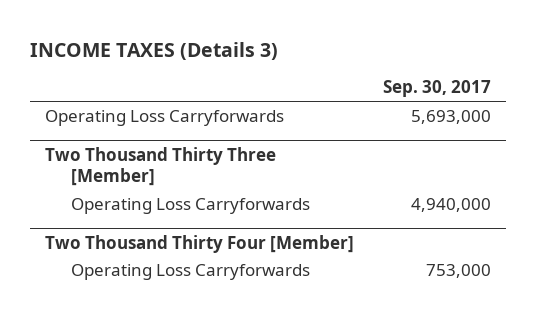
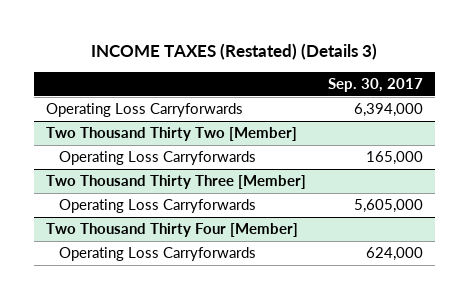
- INCOME TAXES (Details 3)
+ INCOME TAXES (Restated) (Details 3)
- Operating Loss Carryforwards | 5,693,000
+ Operating Loss Carryforwards | 6,394,000
+ Two Thousand Thirty Two [Member]
+ Operating Loss Carryforwards | 165,000
@ Two Thousand Thirty Three [Member]
- Operating Loss Carryforwards | 4,940,000
+ Operating Loss Carryforwards | 5,605,000
@ Two Thousand Thirty Four [Member]
- Operating Loss Carryforwards | 753,000
+ Operating Loss Carryforwards | 624,000

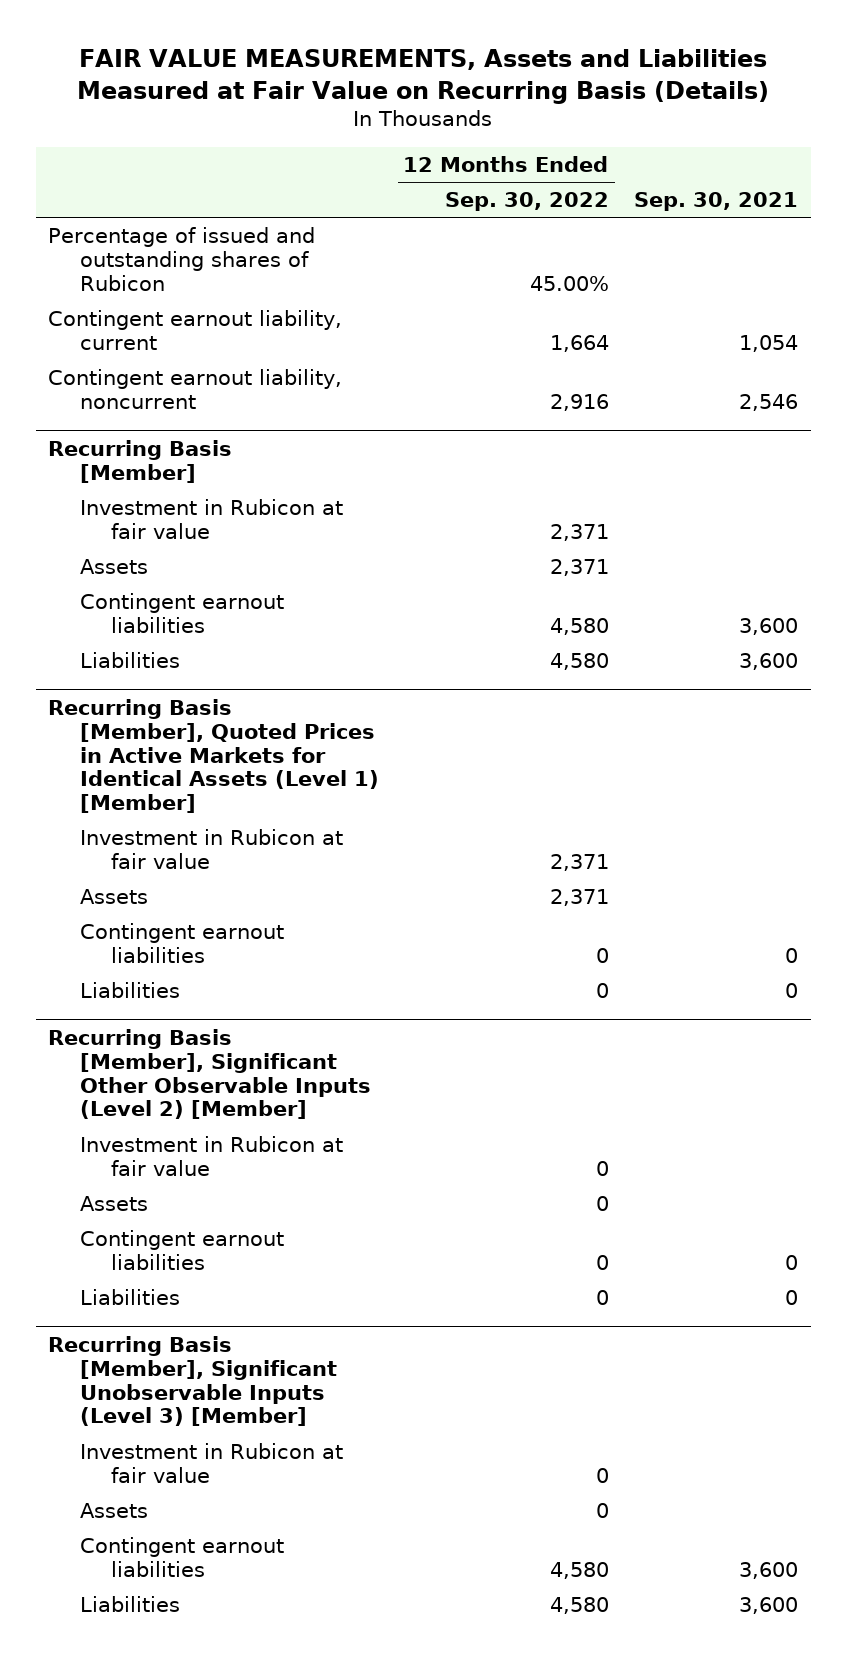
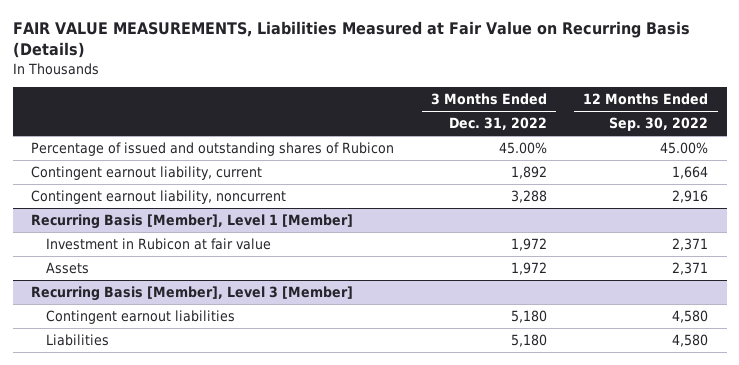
- FAIR VALUE MEASUREMENTS, Assets and Liabilities Measured at Fair Value on Recurring Basis (Details)
+ FAIR VALUE MEASUREMENTS, Liabilities Measured at Fair Value on Recurring Basis (Details)
- | 12 Months Ended Sep. 30, 2022 | Sep. 30, 2021
+ | 3 Months Ended Dec. 31, 2022 | 12 Months Ended Sep. 30, 2022
- Recurring Basis [Member]
- Investment in Rubicon at fair value | 2,371 |
- Assets | 2,371 |
- Contingent earnout liabilities | 4,580 | 3,600
- Liabilities | 4,580 | 3,600
- Recurring Basis [Member], Quoted Prices in Active Markets for Identical Assets (Level 1) [Member]
+ Recurring Basis [Member], Level 1 [Member]
- Contingent earnout liabilities | 0 | 0
- Liabilities | 0 | 0
- Recurring Basis [Member], Significant Other Observable Inputs (Level 2) [Member]
- Investment in Rubicon at fair value | 0 |
- Assets | 0 |
- Contingent earnout liabilities | 0 | 0
- Liabilities | 0 | 0
- Recurring Basis [Member], Significant Unobservable Inputs (Level 3) [Member]
- Investment in Rubicon at fair value | 0 |
- Assets | 0 |
+ Recurring Basis [Member], Level 3 [Member]

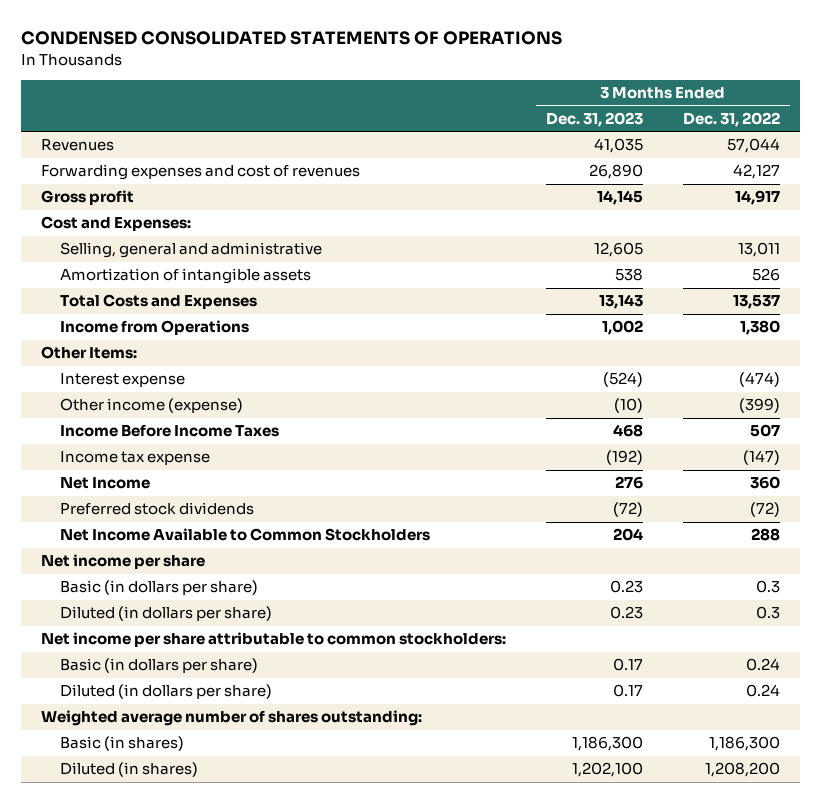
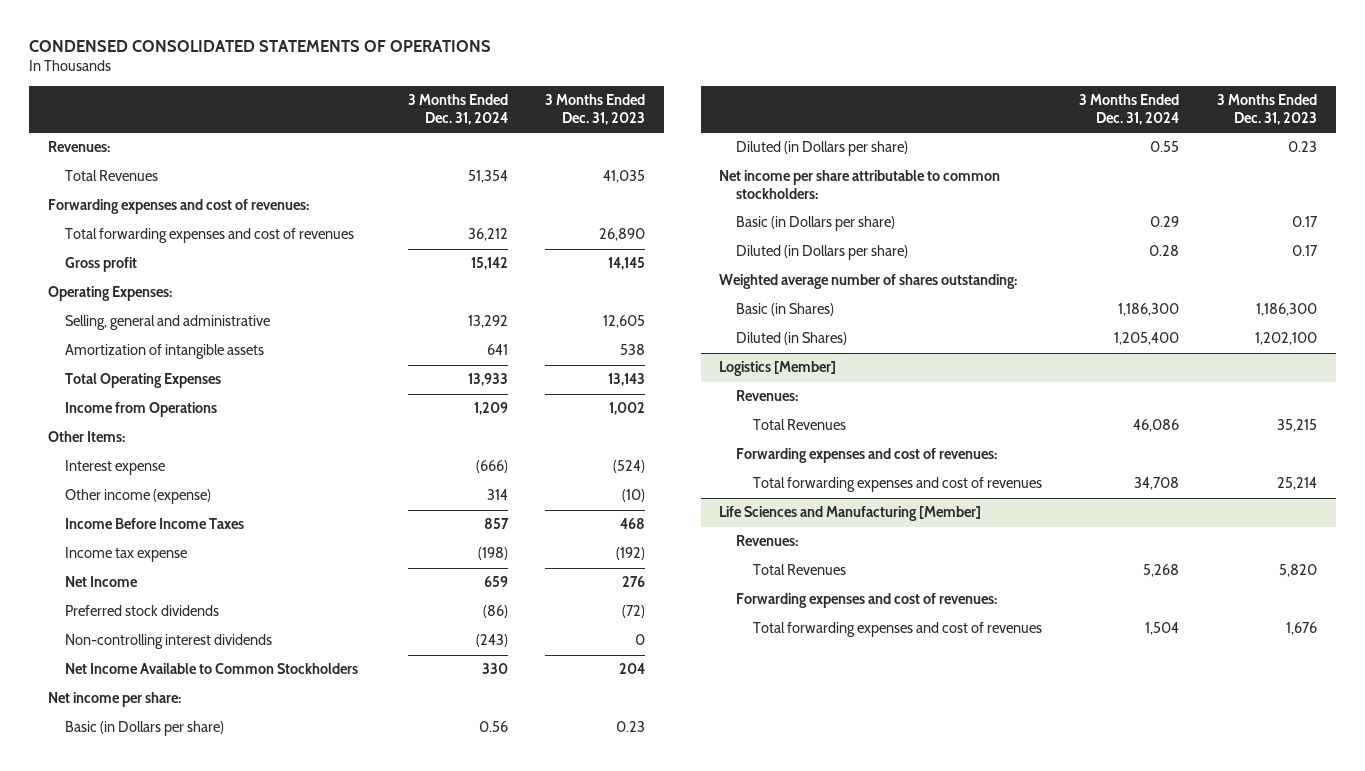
- | 3 Months Ended Dec. 31, 2023 | 3 Months Ended Dec. 31, 2022
+ | 3 Months Ended Dec. 31, 2024 | 3 Months Ended Dec. 31, 2023
- Revenues | 41,035 | 57,044
- Forwarding expenses and cost of revenues | 26,890 | 42,127
+ Revenues:
+ Total Revenues | 51,354 | 41,035
+ Forwarding expenses and cost of revenues:
+ Total forwarding expenses and cost of revenues | 36,212 | 26,890
- Cost and Expenses:
+ Operating Expenses:
- Total Costs and Expenses | 13,143 | 13,537
+ Total Operating Expenses | 13,933 | 13,143
+ Non-controlling interest dividends | (243) | 0
- Net income per share
- Basic (in dollars per share) | 0.23 | 0.3
- Diluted (in dollars per share) | 0.23 | 0.3
+ Net income per share:
+ Basic (in Dollars per share) | 0.56 | 0.23
+ Diluted (in Dollars per share) | 0.55 | 0.23
- Basic (in dollars per share) | 0.17 | 0.24
- Diluted (in dollars per share) | 0.17 | 0.24
+ Basic (in Dollars per share) | 0.29 | 0.17
+ Diluted (in Dollars per share) | 0.28 | 0.17
- Basic (in shares) | 1,186,300 | 1,186,300
- Diluted (in shares) | 1,202,100 | 1,208,200
+ Basic (in Shares) | 1,186,300 | 1,186,300
+ Diluted (in Shares) | 1,205,400 | 1,202,100
+ Logistics [Member]
+ Revenues:
+ Total Revenues | 46,086 | 35,215
+ Forwarding expenses and cost of revenues:
+ Total forwarding expenses and cost of revenues | 34,708 | 25,214
+ Life Sciences and Manufacturing [Member]
+ Revenues:
+ Total Revenues | 5,268 | 5,820
+ Forwarding expenses and cost of revenues:
+ Total forwarding expenses and cost of revenues | 1,504 | 1,676

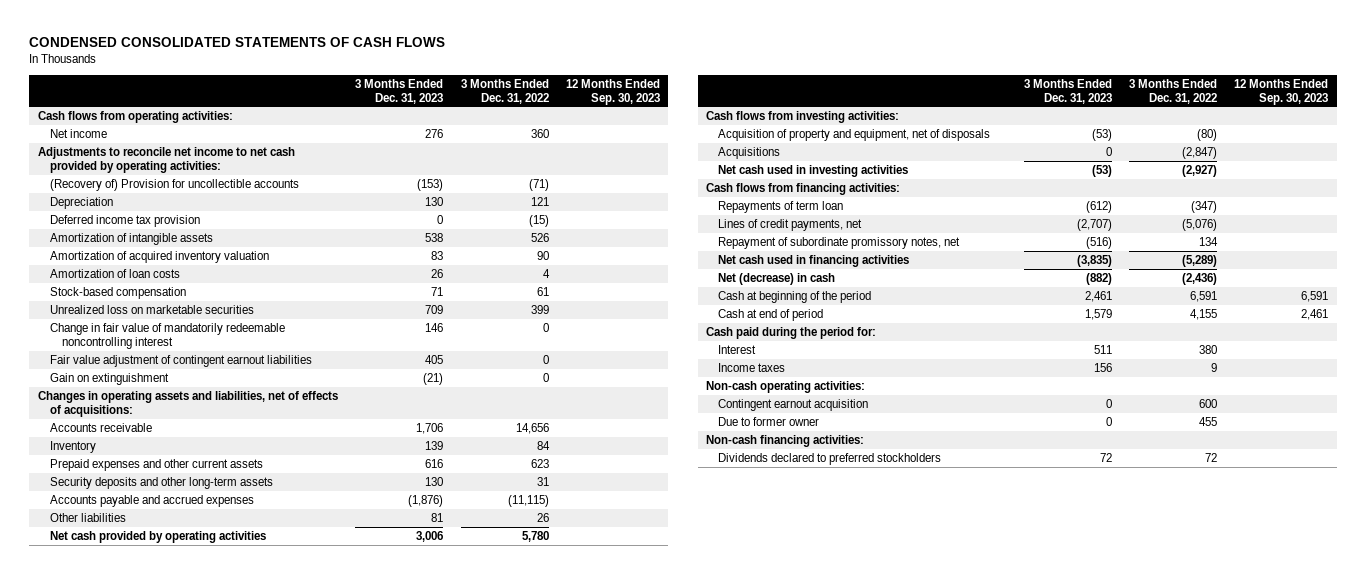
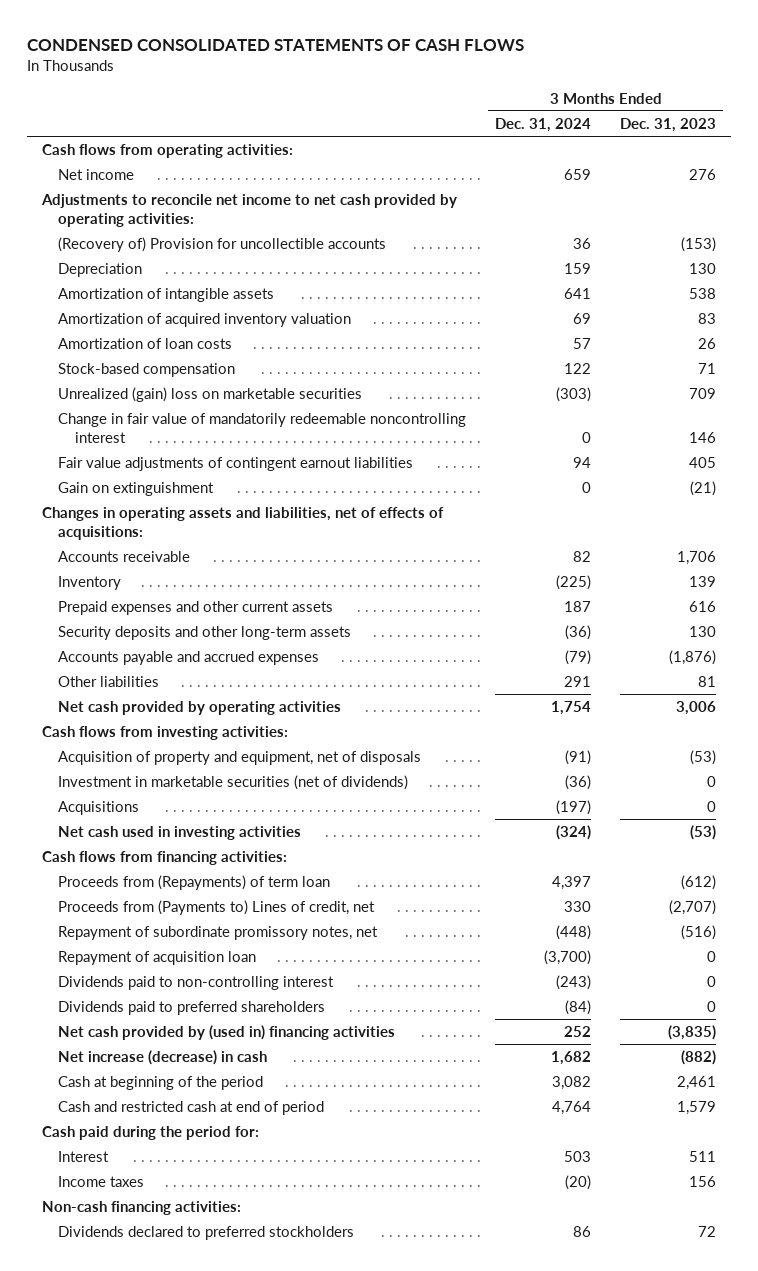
- | 3 Months Ended Dec. 31, 2023 | 3 Months Ended Dec. 31, 2022 | 12 Months Ended Sep. 30, 2023
+ | 3 Months Ended Dec. 31, 2024 | 3 Months Ended Dec. 31, 2023
- Deferred income tax provision | 0 | (15) |
- Unrealized loss on marketable securities | 709 | 399 |
+ Unrealized (gain) loss on marketable securities | (303) | 709
- Fair value adjustment of contingent earnout liabilities | 405 | 0 |
+ Fair value adjustments of contingent earnout liabilities | 94 | 405
+ Investment in marketable securities (net of dividends) | (36) | 0
- Repayments of term loan | (612) | (347) |
- Lines of credit payments, net | (2,707) | (5,076) |
+ Proceeds from (Repayments) of term loan | 4,397 | (612)
+ Proceeds from (Payments to) Lines of credit, net | 330 | (2,707)
- Net cash used in financing activities | (3,835) | (5,289) |
- Net (decrease) in cash | (882) | (2,436) |
+ Repayment of acquisition loan | (3,700) | 0
+ Dividends paid to non-controlling interest | (243) | 0
+ Dividends paid to preferred shareholders | (84) | 0
+ Net cash provided by (used in) financing activities | 252 | (3,835)
+ Net increase (decrease) in cash | 1,682 | (882)
- Cash at end of period | 1,579 | 4,155 | 2,461
+ Cash and restricted cash at end of period | 4,764 | 1,579
- Non-cash operating activities:
- Contingent earnout acquisition | 0 | 600 |
- Due to former owner | 0 | 455 |

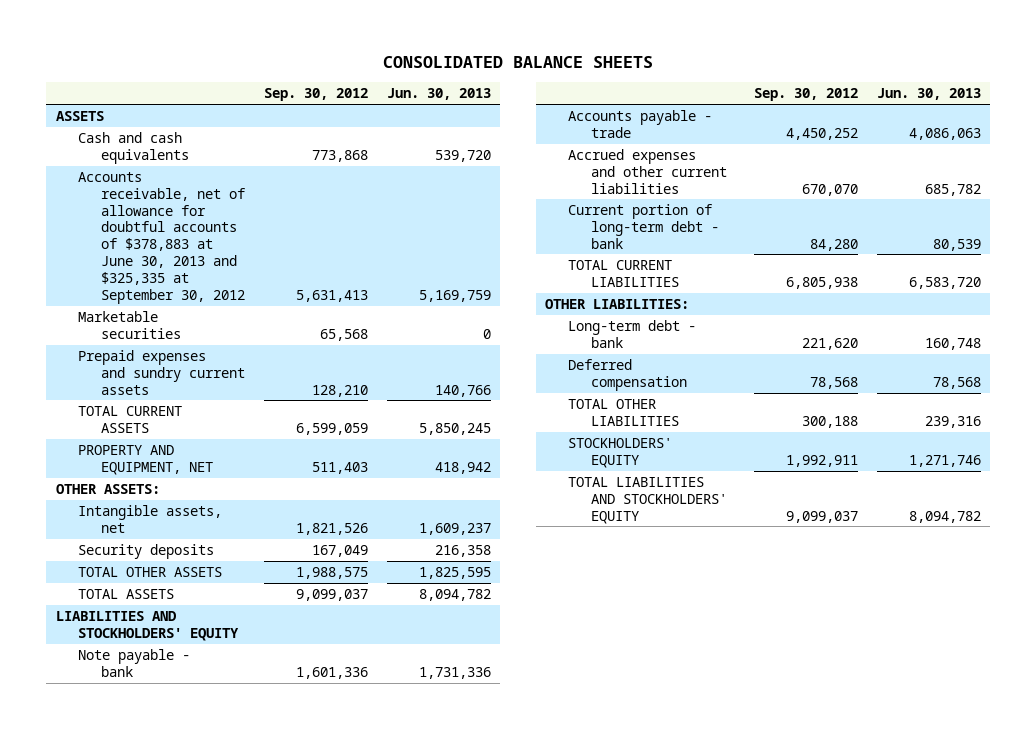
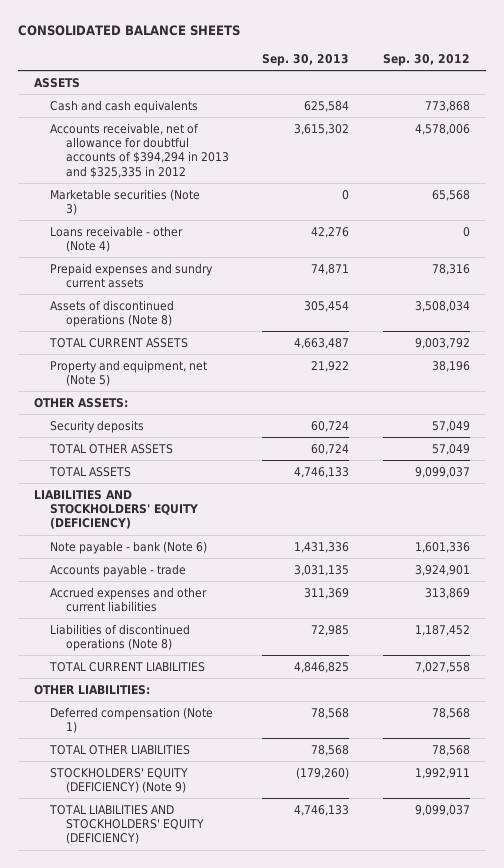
- | Sep. 30, 2012 | Jun. 30, 2013
+ | Sep. 30, 2013 | Sep. 30, 2012
- Accounts receivable, net of allowance for doubtful accounts of $378,883 at June 30, 2013 and $325,335 at September 30, 2012 | 5,631,413 | 5,169,759
- Marketable securities | 65,568 | 0
- Prepaid expenses and sundry current assets | 128,210 | 140,766
- TOTAL CURRENT ASSETS | 6,599,059 | 5,850,245
- PROPERTY AND EQUIPMENT, NET | 511,403 | 418,942
+ Accounts receivable, net of allowance for doubtful accounts of $394,294 in 2013 and $325,335 in 2012 | 3,615,302 | 4,578,006
+ Marketable securities (Note 3) | 0 | 65,568
+ Loans receivable - other (Note 4) | 42,276 | 0
+ Prepaid expenses and sundry current assets | 74,871 | 78,316
+ Assets of discontinued operations (Note 8) | 305,454 | 3,508,034
+ TOTAL CURRENT ASSETS | 4,663,487 | 9,003,792
+ Property and equipment, net (Note 5) | 21,922 | 38,196
- Intangible assets, net | 1,821,526 | 1,609,237
- Security deposits | 167,049 | 216,358
- TOTAL OTHER ASSETS | 1,988,575 | 1,825,595
+ Security deposits | 60,724 | 57,049
+ TOTAL OTHER ASSETS | 60,724 | 57,049
- LIABILITIES AND STOCKHOLDERS' EQUITY
- Note payable - bank | 1,601,336 | 1,731,336
- Accounts payable - trade | 4,450,252 | 4,086,063
- Accrued expenses and other current liabilities | 670,070 | 685,782
- Current portion of long-term debt - bank | 84,280 | 80,539
- TOTAL CURRENT LIABILITIES | 6,805,938 | 6,583,720
+ LIABILITIES AND STOCKHOLDERS' EQUITY (DEFICIENCY)
+ Note payable - bank (Note 6) | 1,431,336 | 1,601,336
+ Accounts payable - trade | 3,031,135 | 3,924,901
+ Accrued expenses and other current liabilities | 311,369 | 313,869
+ Liabilities of discontinued operations (Note 8) | 72,985 | 1,187,452
+ TOTAL CURRENT LIABILITIES | 4,846,825 | 7,027,558
- Long-term debt - bank | 221,620 | 160,748
- Deferred compensation | 78,568 | 78,568
- TOTAL OTHER LIABILITIES | 300,188 | 239,316
- STOCKHOLDERS' EQUITY | 1,992,911 | 1,271,746
- TOTAL LIABILITIES AND STOCKHOLDERS' EQUITY | 9,099,037 | 8,094,782
+ Deferred compensation (Note 1) | 78,568 | 78,568
+ TOTAL OTHER LIABILITIES | 78,568 | 78,568
+ STOCKHOLDERS' EQUITY (DEFICIENCY) (Note 9) | (179,260) | 1,992,911
+ TOTAL LIABILITIES AND STOCKHOLDERS' EQUITY (DEFICIENCY) | 4,746,133 | 9,099,037

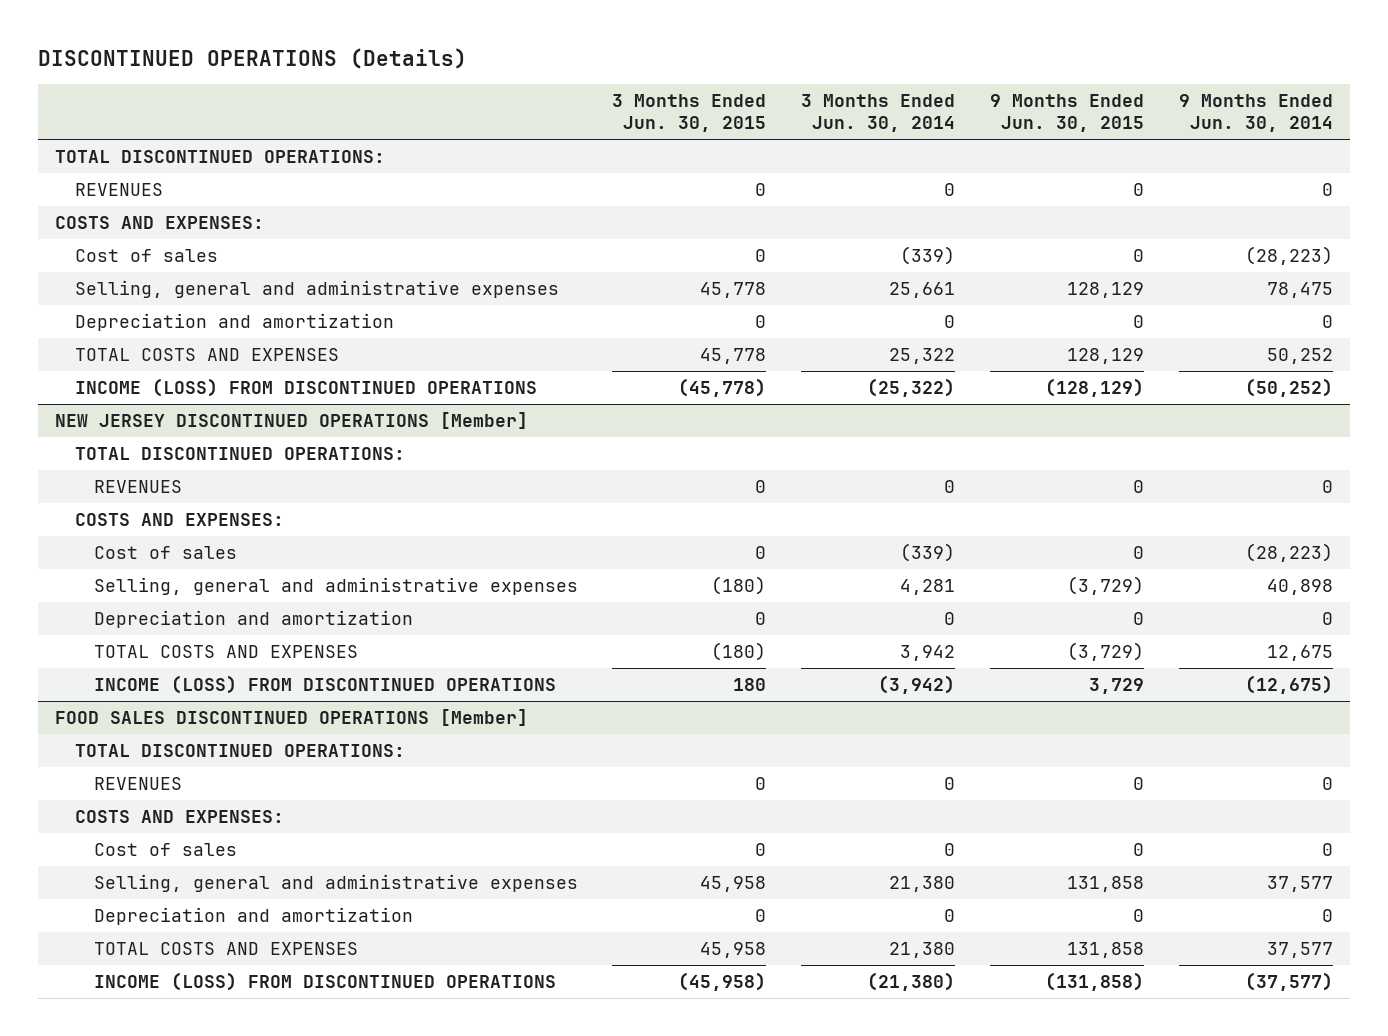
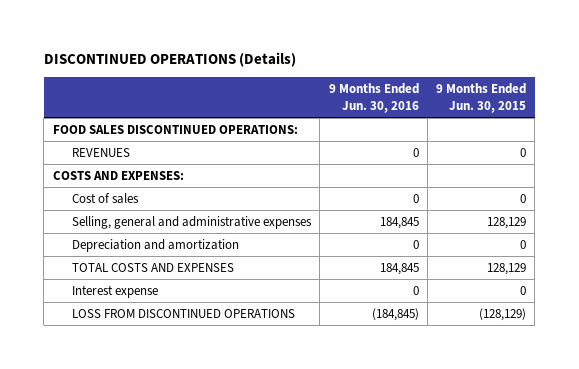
- | 3 Months Ended Jun. 30, 2015 | 3 Months Ended Jun. 30, 2014 | 9 Months Ended Jun. 30, 2015 | 9 Months Ended Jun. 30, 2014
+ | 9 Months Ended Jun. 30, 2016 | 9 Months Ended Jun. 30, 2015
- TOTAL DISCONTINUED OPERATIONS:
+ FOOD SALES DISCONTINUED OPERATIONS:
- INCOME (LOSS) FROM DISCONTINUED OPERATIONS | (45,778) | (25,322) | (128,129) | (50,252)
- NEW JERSEY DISCONTINUED OPERATIONS [Member]
- TOTAL DISCONTINUED OPERATIONS:
- REVENUES | 0 | 0 | 0 | 0
- COSTS AND EXPENSES:
- Cost of sales | 0 | (339) | 0 | (28,223)
- Selling, general and administrative expenses | (180) | 4,281 | (3,729) | 40,898
- Depreciation and amortization | 0 | 0 | 0 | 0
- TOTAL COSTS AND EXPENSES | (180) | 3,942 | (3,729) | 12,675
- INCOME (LOSS) FROM DISCONTINUED OPERATIONS | 180 | (3,942) | 3,729 | (12,675)
- FOOD SALES DISCONTINUED OPERATIONS [Member]
- TOTAL DISCONTINUED OPERATIONS:
- REVENUES | 0 | 0 | 0 | 0
- COSTS AND EXPENSES:
- Cost of sales | 0 | 0 | 0 | 0
- Selling, general and administrative expenses | 45,958 | 21,380 | 131,858 | 37,577
- Depreciation and amortization | 0 | 0 | 0 | 0
- TOTAL COSTS AND EXPENSES | 45,958 | 21,380 | 131,858 | 37,577
- INCOME (LOSS) FROM DISCONTINUED OPERATIONS | (45,958) | (21,380) | (131,858) | (37,577)
+ Interest expense | 0 | 0
+ LOSS FROM DISCONTINUED OPERATIONS | (184,845) | (128,129)

